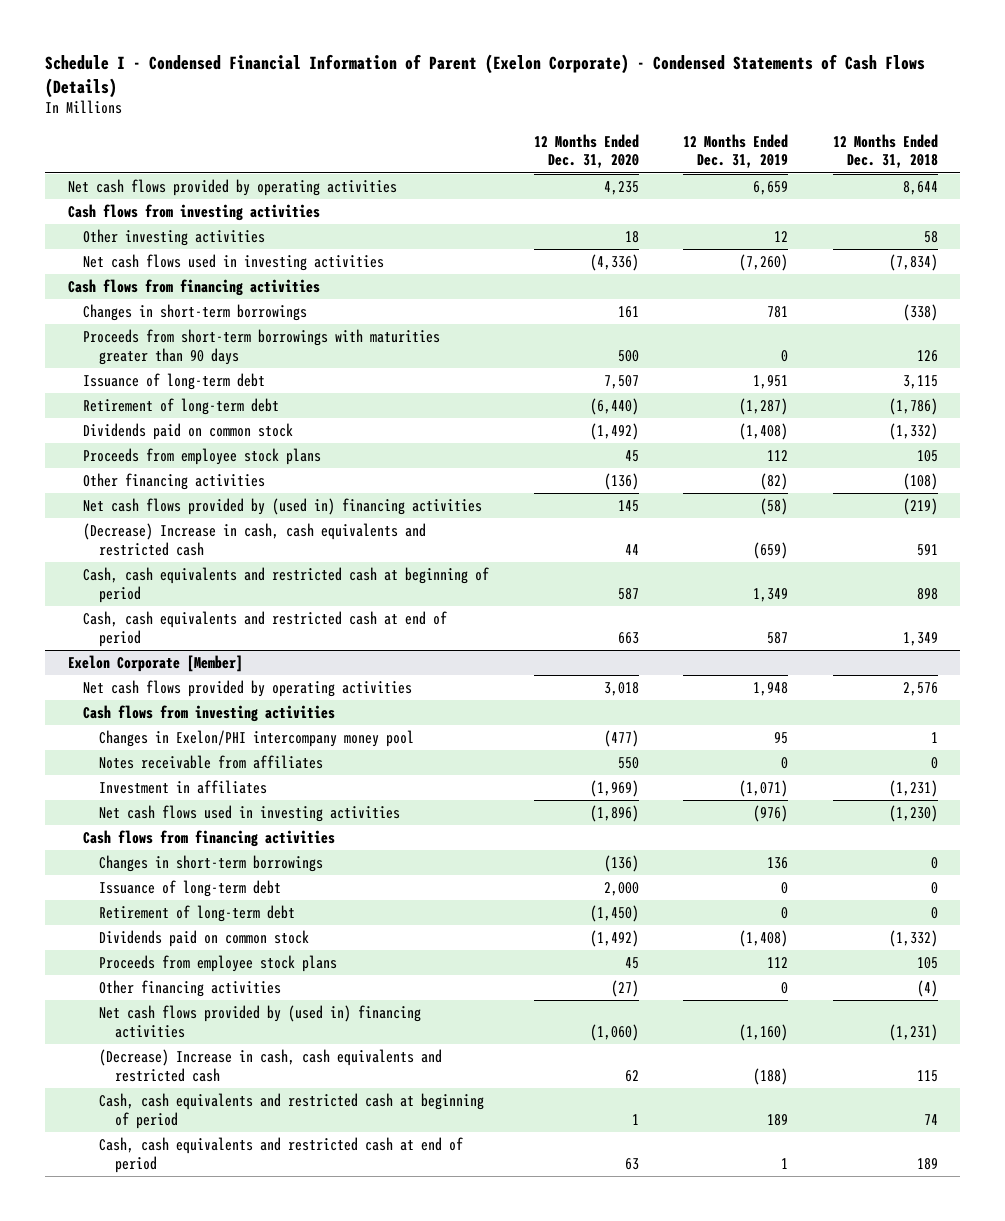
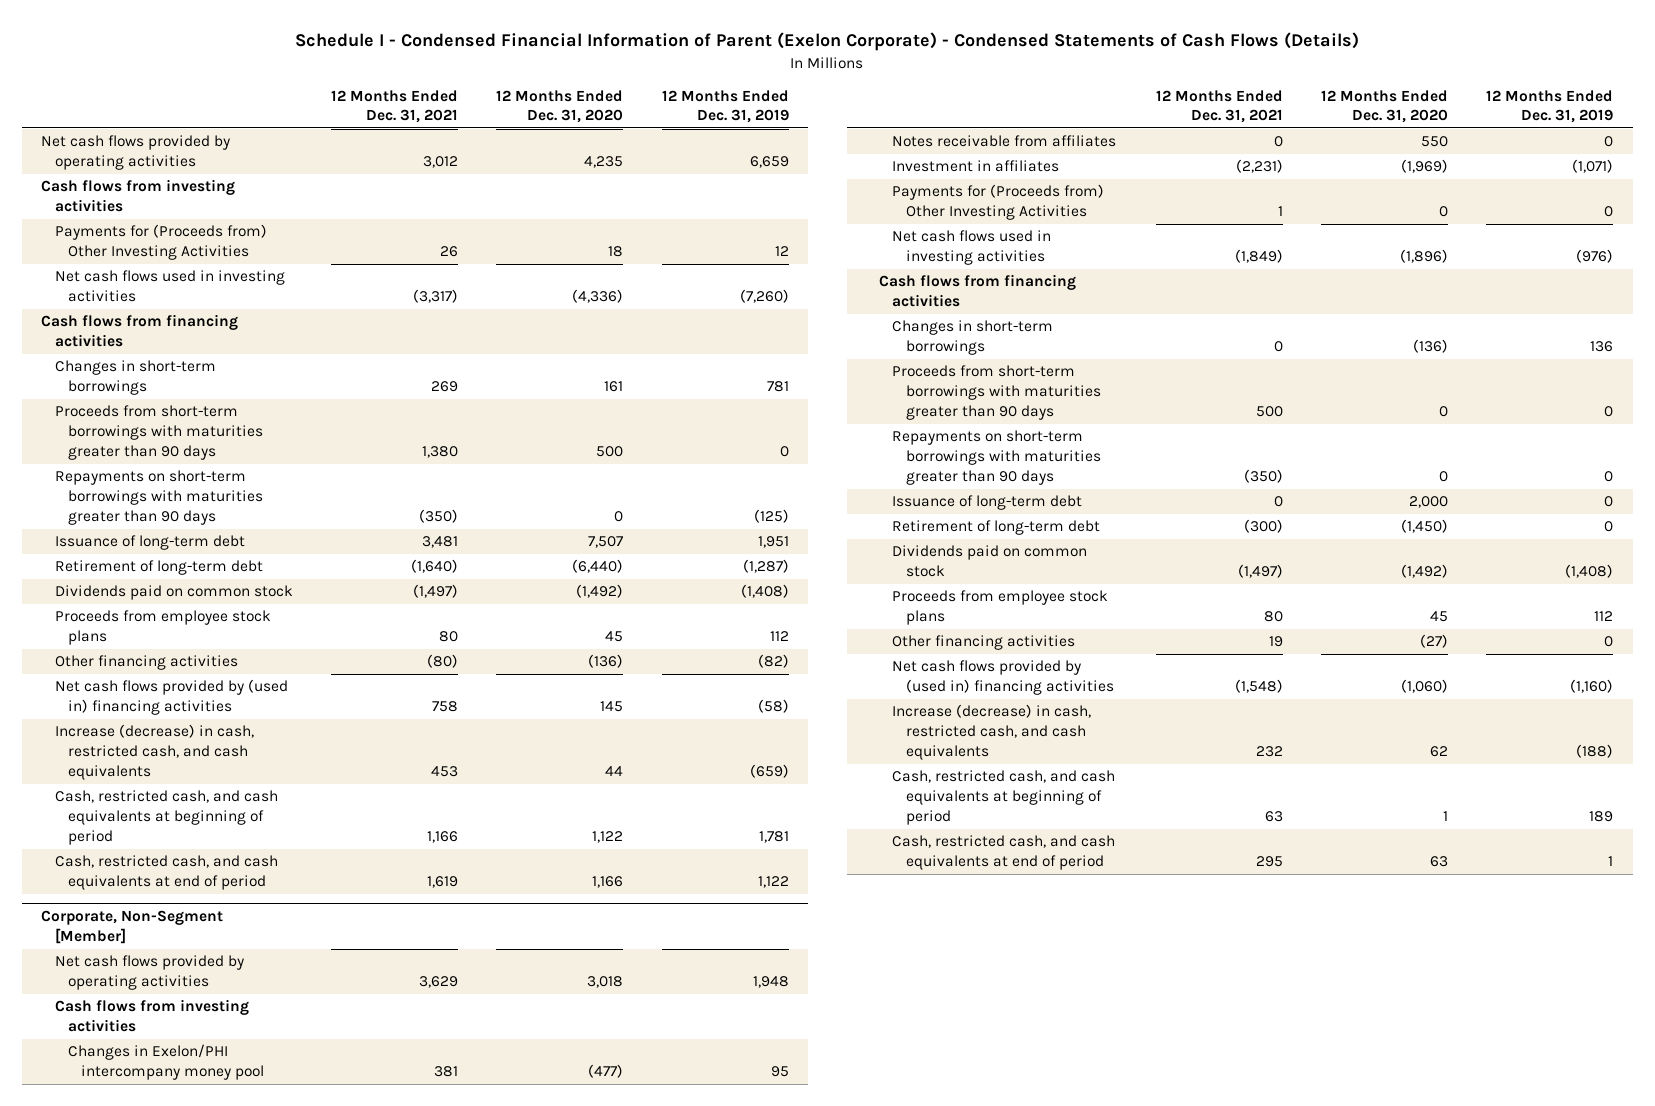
- | 12 Months Ended Dec. 31, 2020 | 12 Months Ended Dec. 31, 2019 | 12 Months Ended Dec. 31, 2018
+ | 12 Months Ended Dec. 31, 2021 | 12 Months Ended Dec. 31, 2020 | 12 Months Ended Dec. 31, 2019
- Other investing activities | 18 | 12 | 58
+ Payments for (Proceeds from) Other Investing Activities | 26 | 18 | 12
+ Repayments on short-term borrowings with maturities greater than 90 days | (350) | 0 | (125)
- (Decrease) Increase in cash, cash equivalents and restricted cash | 44 | (659) | 591
- Cash, cash equivalents and restricted cash at beginning of period | 587 | 1,349 | 898
- Cash, cash equivalents and restricted cash at end of period | 663 | 587 | 1,349
- Exelon Corporate [Member]
+ Increase (decrease) in cash, restricted cash, and cash equivalents | 453 | 44 | (659)
+ Cash, restricted cash, and cash equivalents at beginning of period | 1,166 | 1,122 | 1,781
+ Cash, restricted cash, and cash equivalents at end of period | 1,619 | 1,166 | 1,122
+ Corporate, Non-Segment [Member]
+ Payments for (Proceeds from) Other Investing Activities | 1 | 0 | 0
+ Proceeds from short-term borrowings with maturities greater than 90 days | 500 | 0 | 0
+ Repayments on short-term borrowings with maturities greater than 90 days | (350) | 0 | 0
- (Decrease) Increase in cash, cash equivalents and restricted cash | 62 | (188) | 115
- Cash, cash equivalents and restricted cash at beginning of period | 1 | 189 | 74
- Cash, cash equivalents and restricted cash at end of period | 63 | 1 | 189
+ Increase (decrease) in cash, restricted cash, and cash equivalents | 232 | 62 | (188)
+ Cash, restricted cash, and cash equivalents at beginning of period | 63 | 1 | 189
+ Cash, restricted cash, and cash equivalents at end of period | 295 | 63 | 1

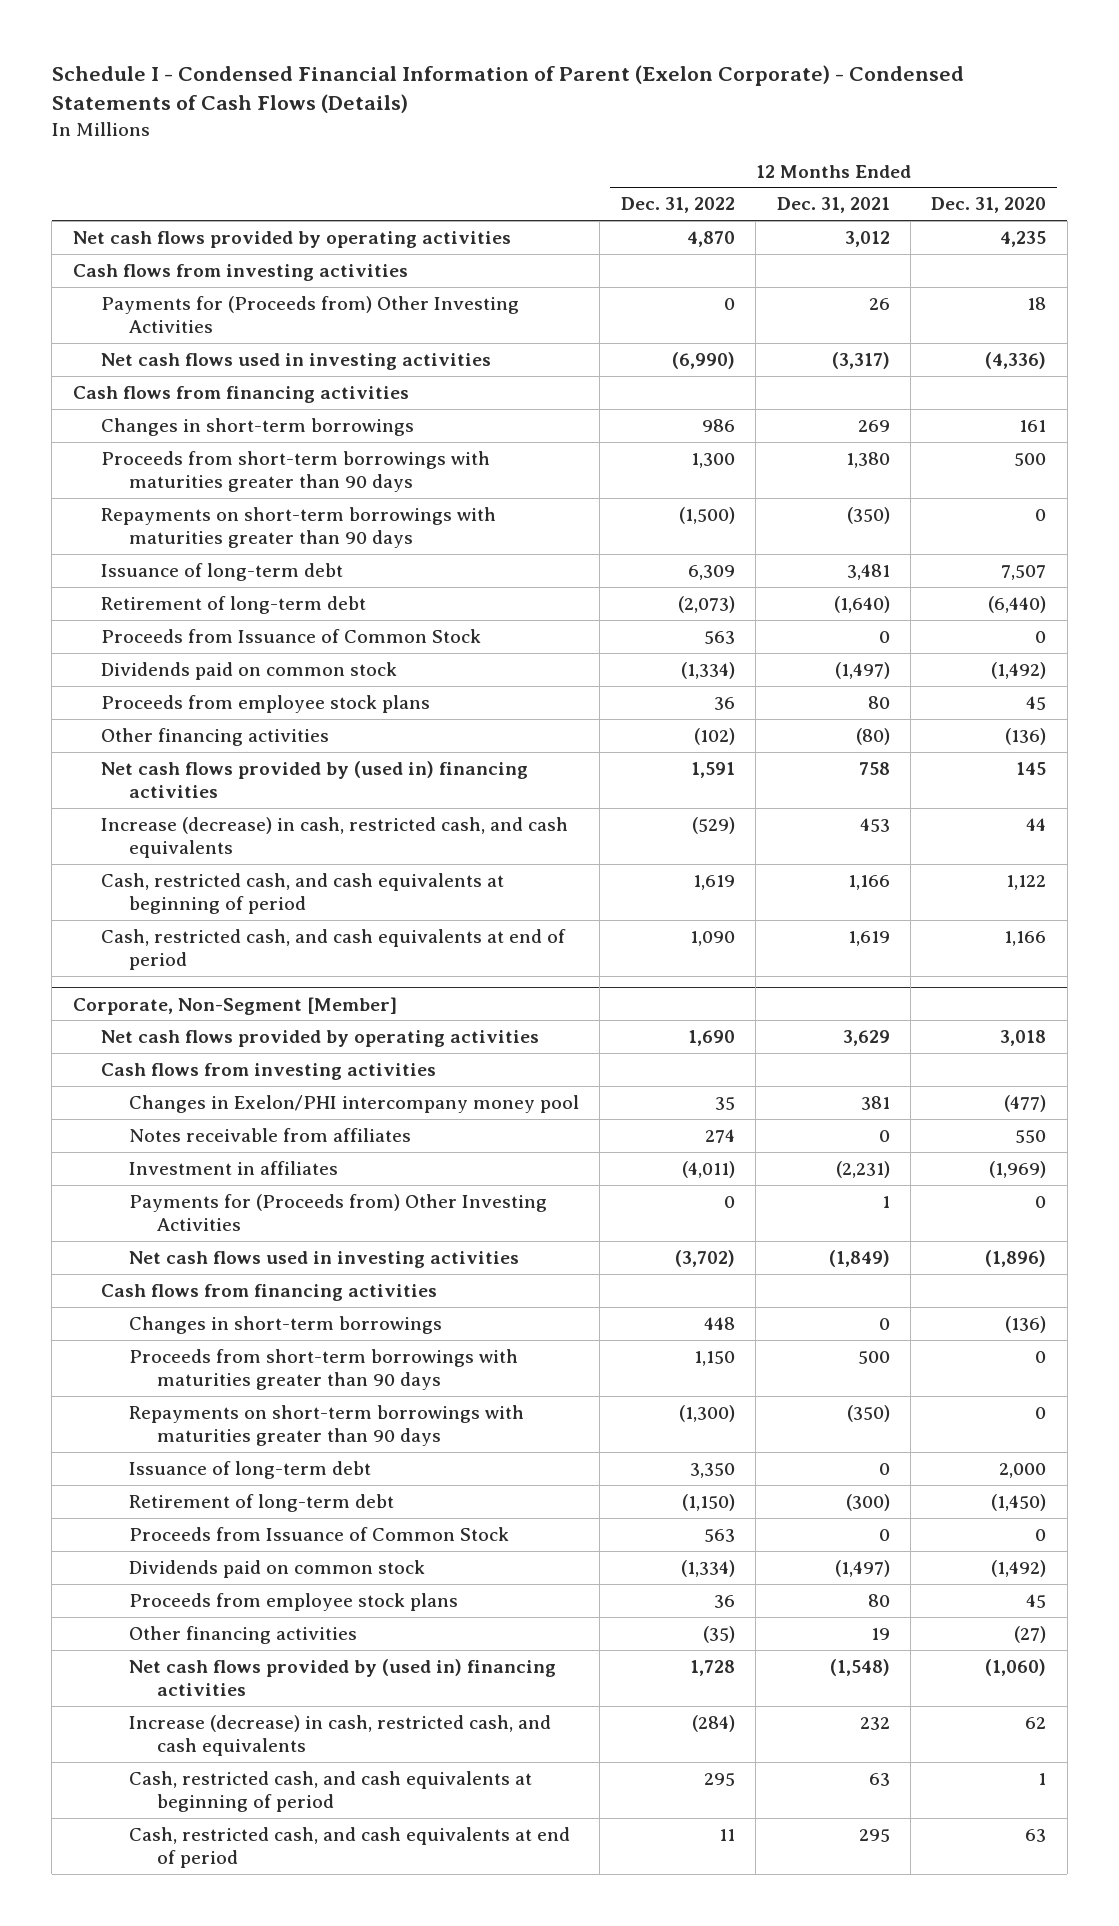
- | 12 Months Ended Dec. 31, 2021 | 12 Months Ended Dec. 31, 2020 | 12 Months Ended Dec. 31, 2019
+ | 12 Months Ended Dec. 31, 2022 | 12 Months Ended Dec. 31, 2021 | 12 Months Ended Dec. 31, 2020
+ Proceeds from Issuance of Common Stock | 563 | 0 | 0
@ Corporate, Non-Segment [Member]
+ Proceeds from Issuance of Common Stock | 563 | 0 | 0

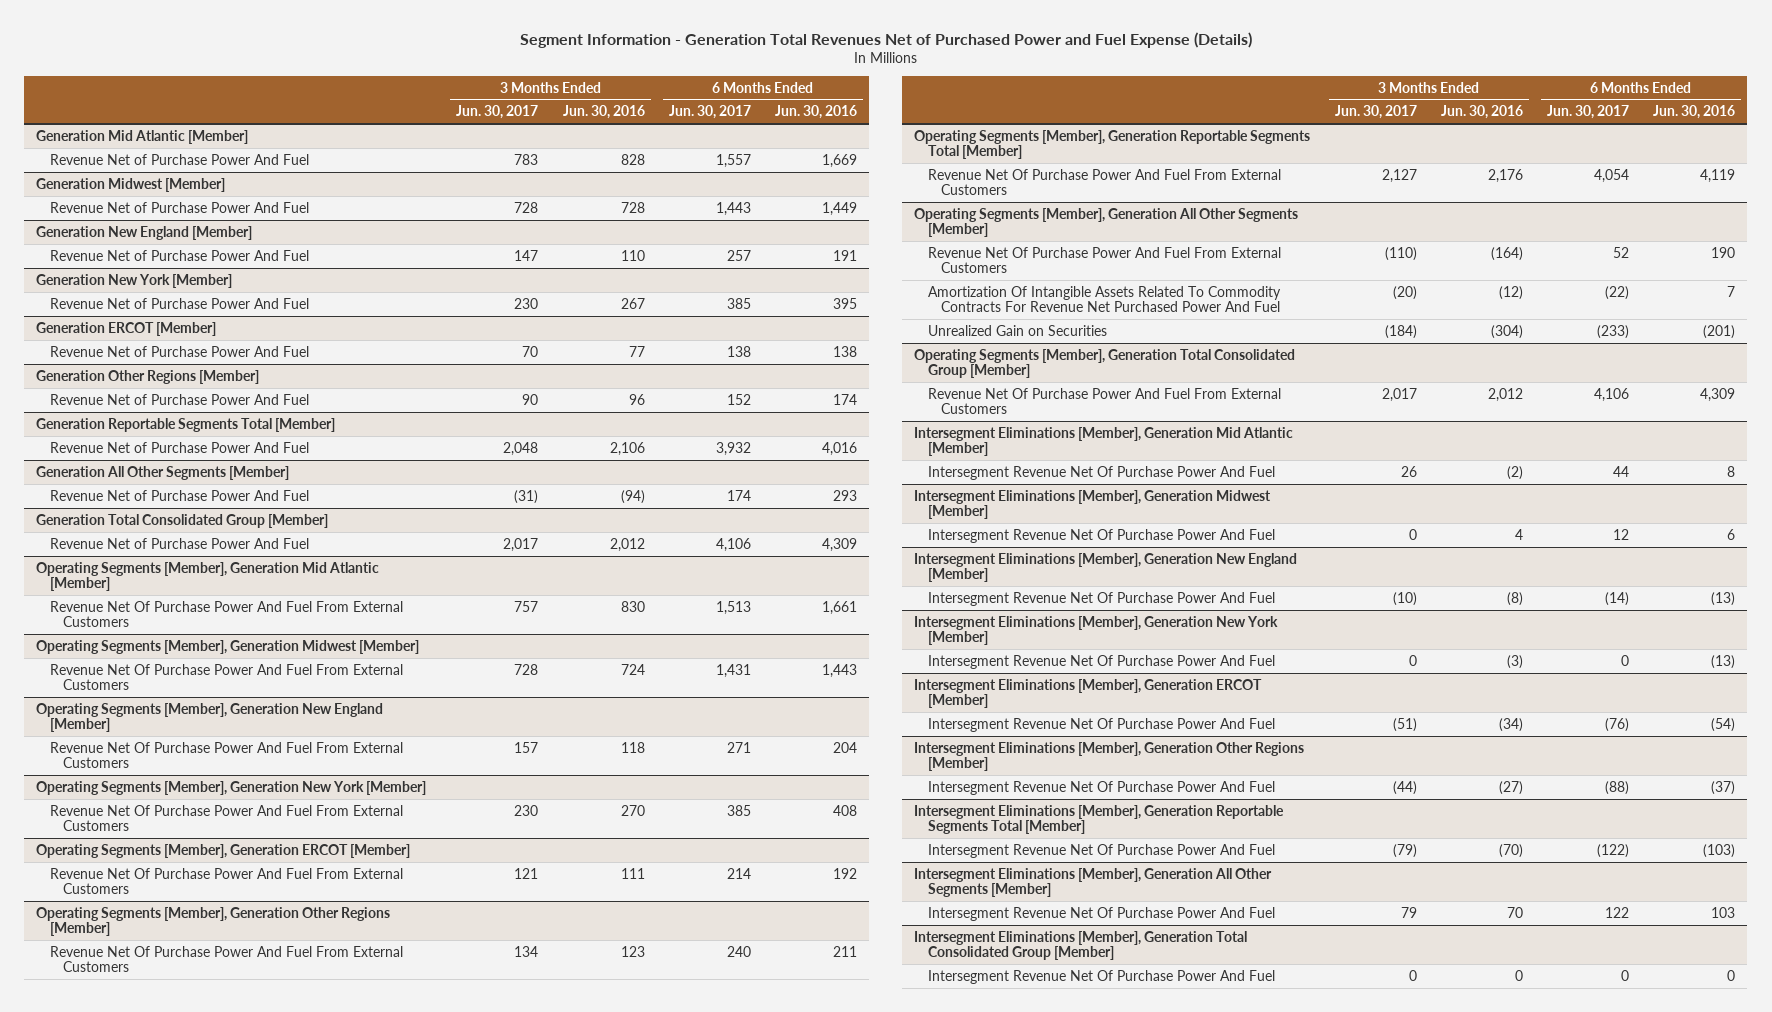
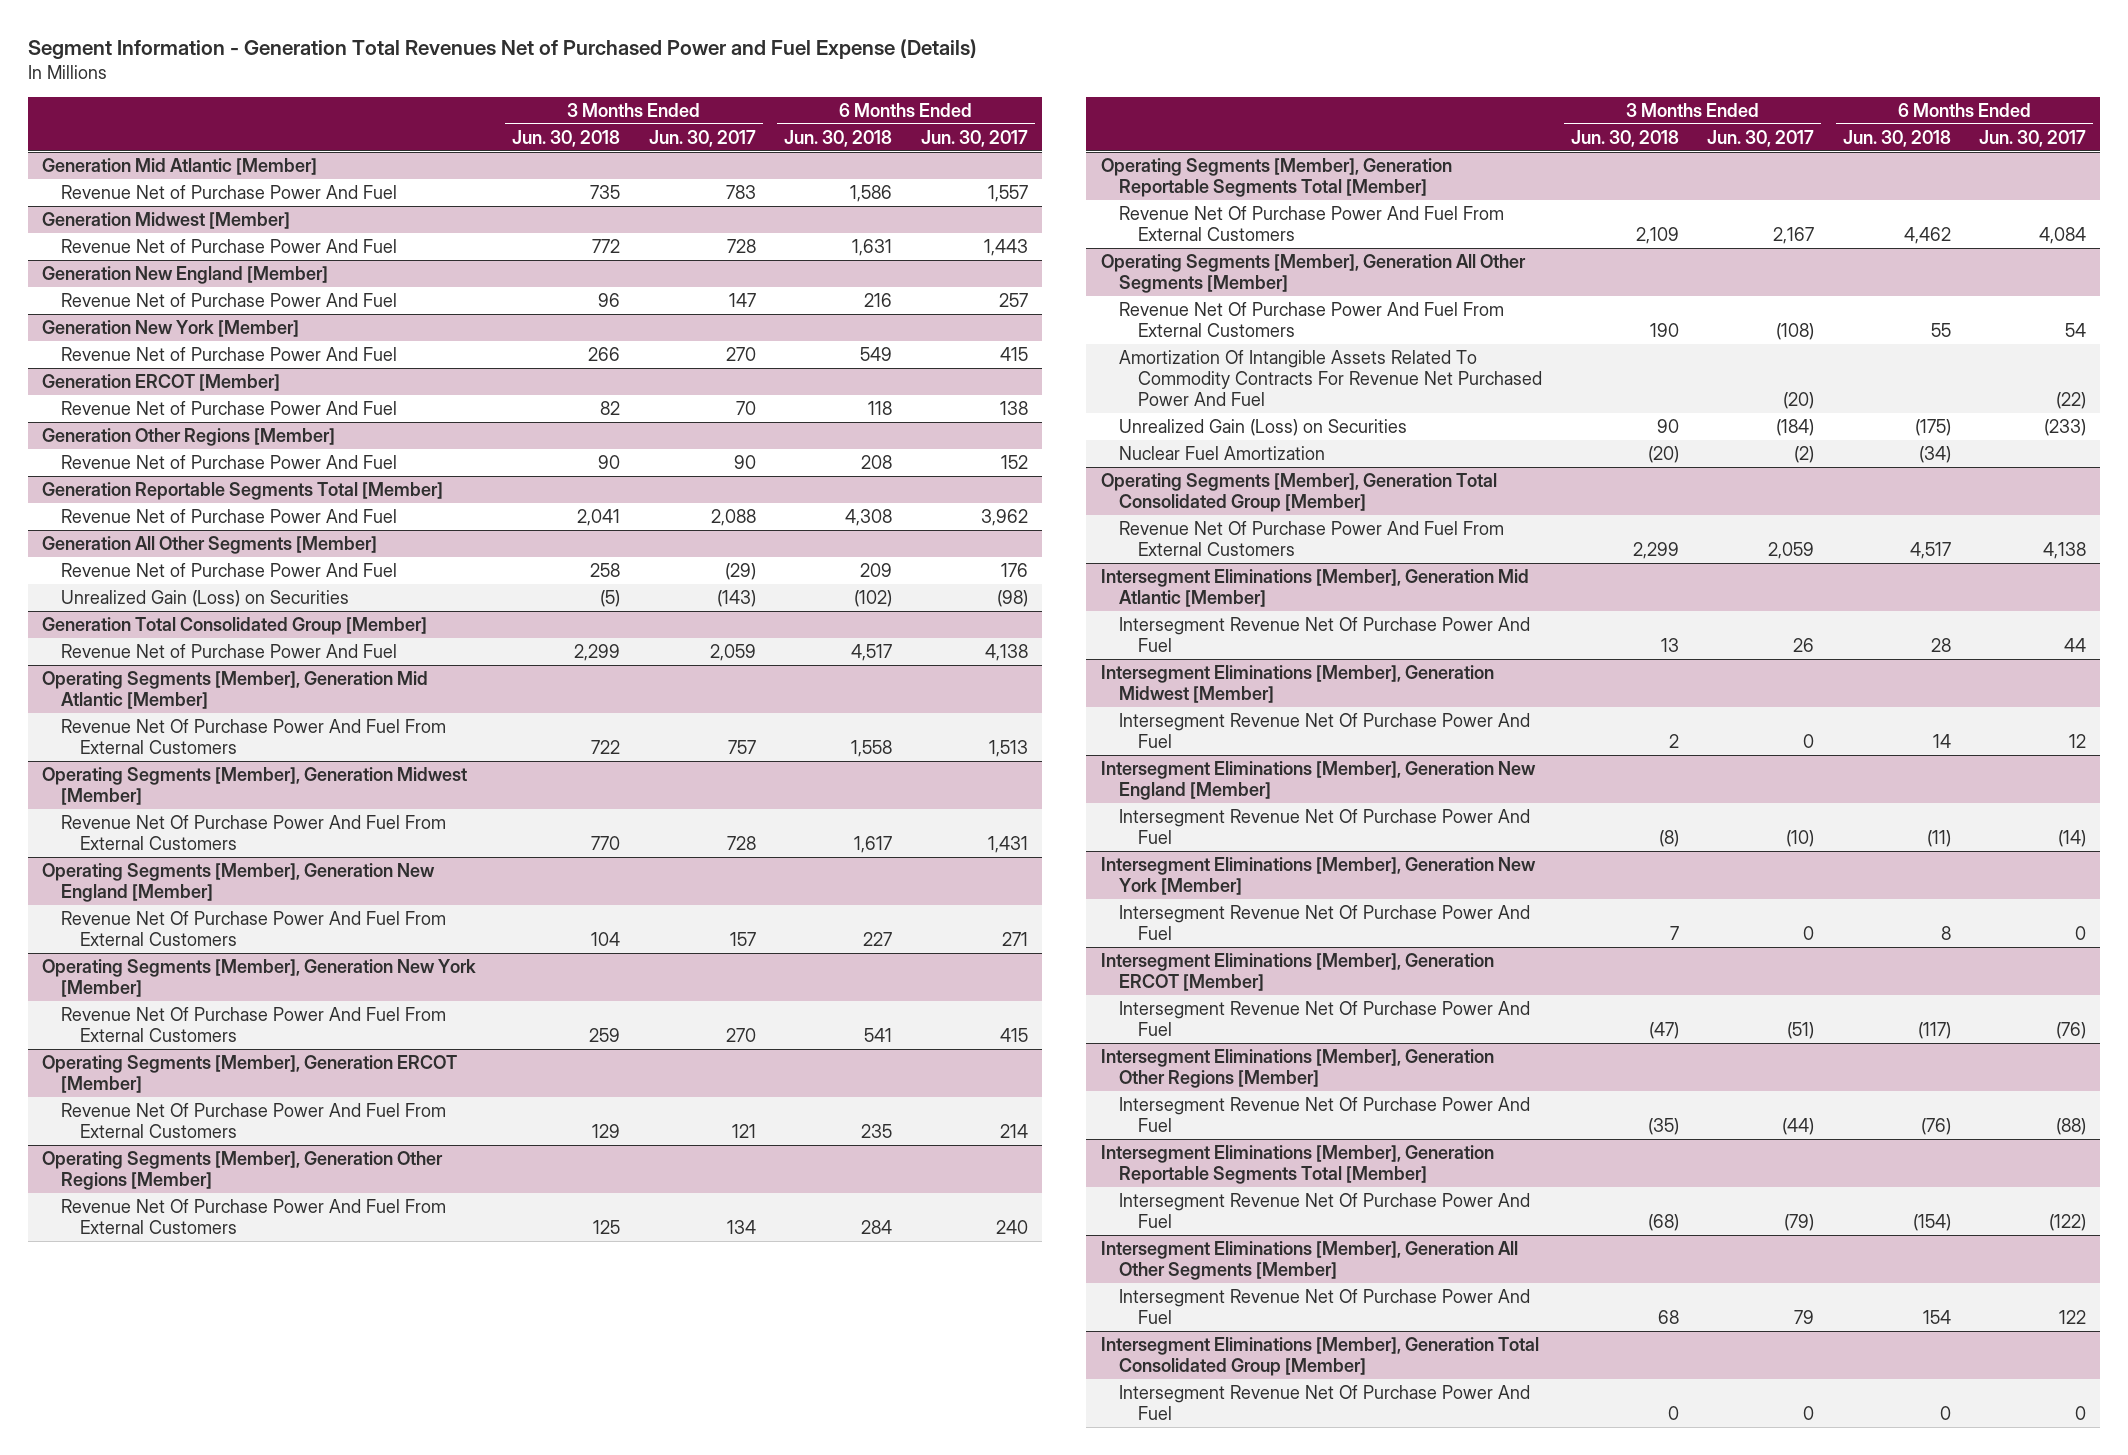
- | 3 Months Ended Jun. 30, 2017 | 3 Months Ended Jun. 30, 2016 | 6 Months Ended Jun. 30, 2017 | 6 Months Ended Jun. 30, 2016
+ | 3 Months Ended Jun. 30, 2018 | 3 Months Ended Jun. 30, 2017 | 6 Months Ended Jun. 30, 2018 | 6 Months Ended Jun. 30, 2017
@ Generation New York [Member]
- Revenue Net of Purchase Power And Fuel | 230 | 267 | 385 | 395
+ Revenue Net of Purchase Power And Fuel | 266 | 270 | 549 | 415
@ Generation Reportable Segments Total [Member]
- Revenue Net of Purchase Power And Fuel | 2,048 | 2,106 | 3,932 | 4,016
+ Revenue Net of Purchase Power And Fuel | 2,041 | 2,088 | 4,308 | 3,962
@ Generation All Other Segments [Member]
- Revenue Net of Purchase Power And Fuel | (31) | (94) | 174 | 293
+ Revenue Net of Purchase Power And Fuel | 258 | (29) | 209 | 176
+ Unrealized Gain (Loss) on Securities | (5) | (143) | (102) | (98)
@ Generation Total Consolidated Group [Member]
- Revenue Net of Purchase Power And Fuel | 2,017 | 2,012 | 4,106 | 4,309
+ Revenue Net of Purchase Power And Fuel | 2,299 | 2,059 | 4,517 | 4,138
@ Operating Segments [Member], Generation New York [Member]
- Revenue Net Of Purchase Power And Fuel From External Customers | 230 | 270 | 385 | 408
+ Revenue Net Of Purchase Power And Fuel From External Customers | 259 | 270 | 541 | 415
@ Operating Segments [Member], Generation Reportable Segments Total [Member]
- Revenue Net Of Purchase Power And Fuel From External Customers | 2,127 | 2,176 | 4,054 | 4,119
+ Revenue Net Of Purchase Power And Fuel From External Customers | 2,109 | 2,167 | 4,462 | 4,084
@ Operating Segments [Member], Generation All Other Segments [Member]
- Revenue Net Of Purchase Power And Fuel From External Customers | (110) | (164) | 52 | 190
+ Revenue Net Of Purchase Power And Fuel From External Customers | 190 | (108) | 55 | 54
- Unrealized Gain on Securities | (184) | (304) | (233) | (201)
+ Unrealized Gain (Loss) on Securities | 90 | (184) | (175) | (233)
+ Nuclear Fuel Amortization | (20) | (2) | (34) |
@ Operating Segments [Member], Generation Total Consolidated Group [Member]
- Revenue Net Of Purchase Power And Fuel From External Customers | 2,017 | 2,012 | 4,106 | 4,309
+ Revenue Net Of Purchase Power And Fuel From External Customers | 2,299 | 2,059 | 4,517 | 4,138

